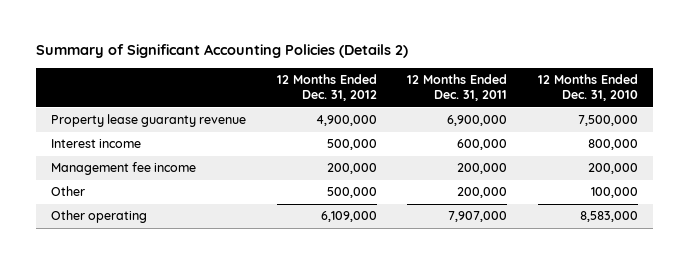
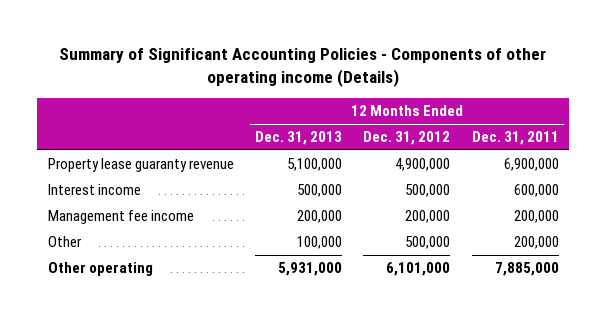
- Summary of Significant Accounting Policies (Details 2)
+ Summary of Significant Accounting Policies - Components of other operating income (Details)
- | 12 Months Ended Dec. 31, 2012 | 12 Months Ended Dec. 31, 2011 | 12 Months Ended Dec. 31, 2010
+ | 12 Months Ended Dec. 31, 2013 | 12 Months Ended Dec. 31, 2012 | 12 Months Ended Dec. 31, 2011
- Other operating | 6,109,000 | 7,907,000 | 8,583,000
+ Other operating | 5,931,000 | 6,101,000 | 7,885,000

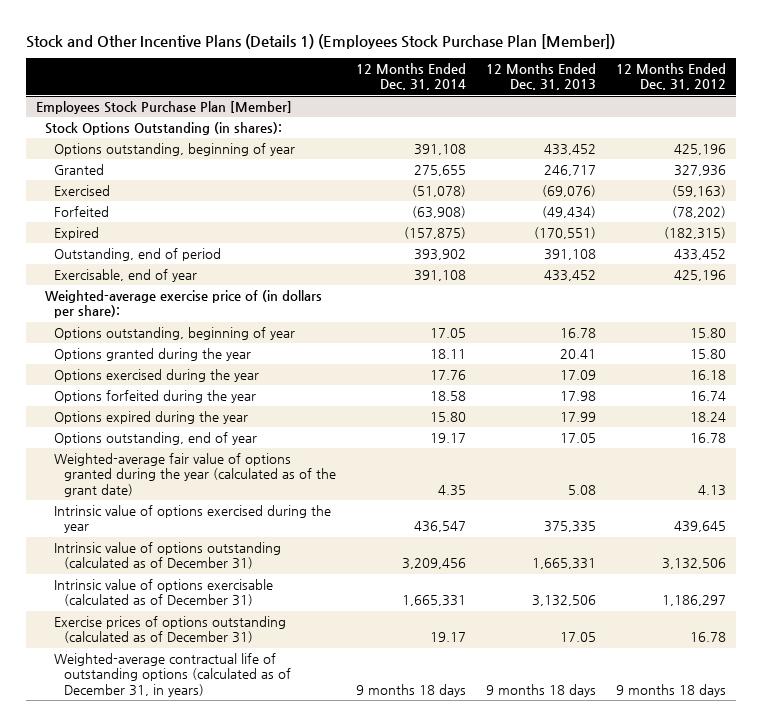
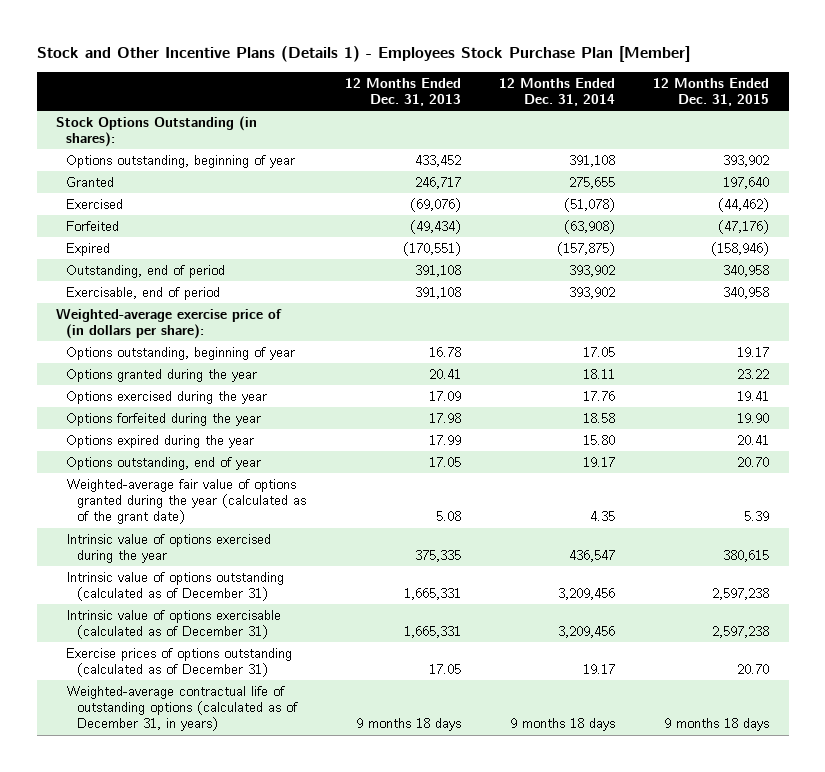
- Stock and Other Incentive Plans (Details 1) (Employees Stock Purchase Plan [Member])
+ Stock and Other Incentive Plans (Details 1) - Employees Stock Purchase Plan [Member]
- | 12 Months Ended Dec. 31, 2014 | 12 Months Ended Dec. 31, 2013 | 12 Months Ended Dec. 31, 2012
+ | 12 Months Ended Dec. 31, 2013 | 12 Months Ended Dec. 31, 2014 | 12 Months Ended Dec. 31, 2015
- Employees Stock Purchase Plan [Member]
- Exercisable, end of year | 391,108 | 433,452 | 425,196
+ Exercisable, end of period | 391,108 | 393,902 | 340,958
- Intrinsic value of options exercisable (calculated as of December 31) | 1,665,331 | 3,132,506 | 1,186,297
+ Intrinsic value of options exercisable (calculated as of December 31) | 1,665,331 | 3,209,456 | 2,597,238

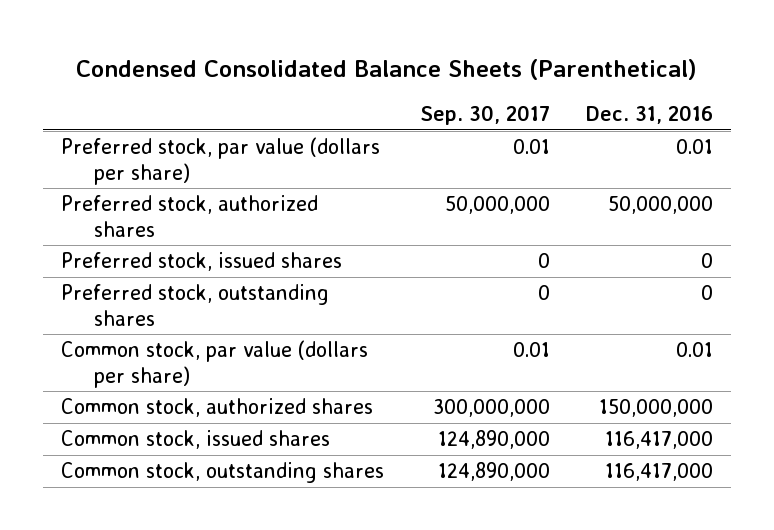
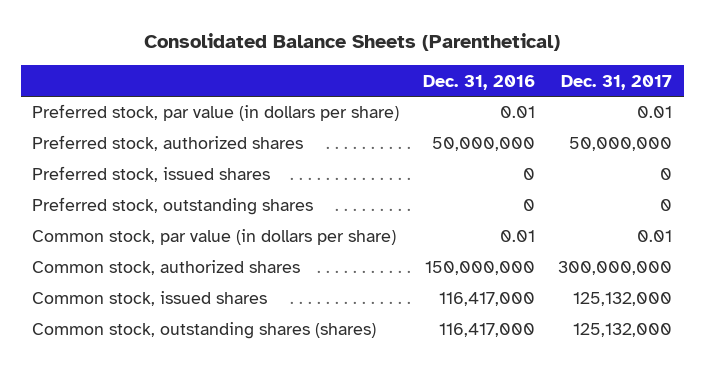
- Condensed Consolidated Balance Sheets (Parenthetical)
+ Consolidated Balance Sheets (Parenthetical)
- | Sep. 30, 2017 | Dec. 31, 2016
+ | Dec. 31, 2016 | Dec. 31, 2017
- Preferred stock, par value (dollars per share) | 0.01 | 0.01
+ Preferred stock, par value (in dollars per share) | 0.01 | 0.01
- Common stock, par value (dollars per share) | 0.01 | 0.01
+ Common stock, par value (in dollars per share) | 0.01 | 0.01
- Common stock, outstanding shares | 124,890,000 | 116,417,000
+ Common stock, outstanding shares (shares) | 116,417,000 | 125,132,000

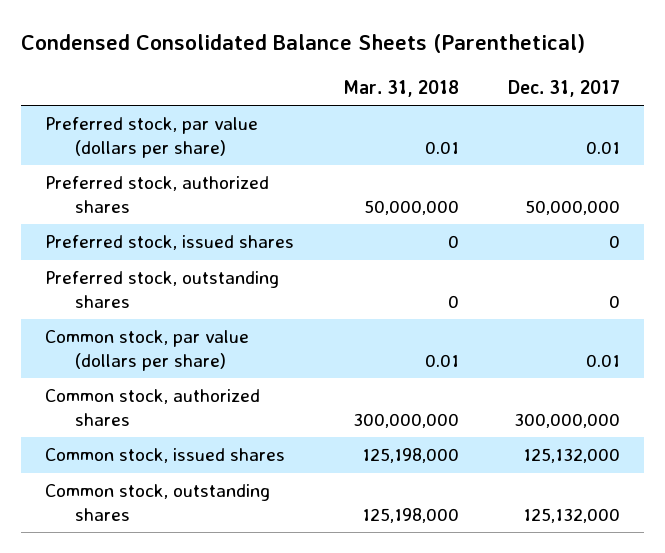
- Consolidated Balance Sheets (Parenthetical)
+ Condensed Consolidated Balance Sheets (Parenthetical)
- | Dec. 31, 2016 | Dec. 31, 2017
+ | Mar. 31, 2018 | Dec. 31, 2017
- Preferred stock, par value (in dollars per share) | 0.01 | 0.01
+ Preferred stock, par value (dollars per share) | 0.01 | 0.01
- Common stock, par value (in dollars per share) | 0.01 | 0.01
+ Common stock, par value (dollars per share) | 0.01 | 0.01
- Common stock, outstanding shares (shares) | 116,417,000 | 125,132,000
+ Common stock, outstanding shares | 125,198,000 | 125,132,000

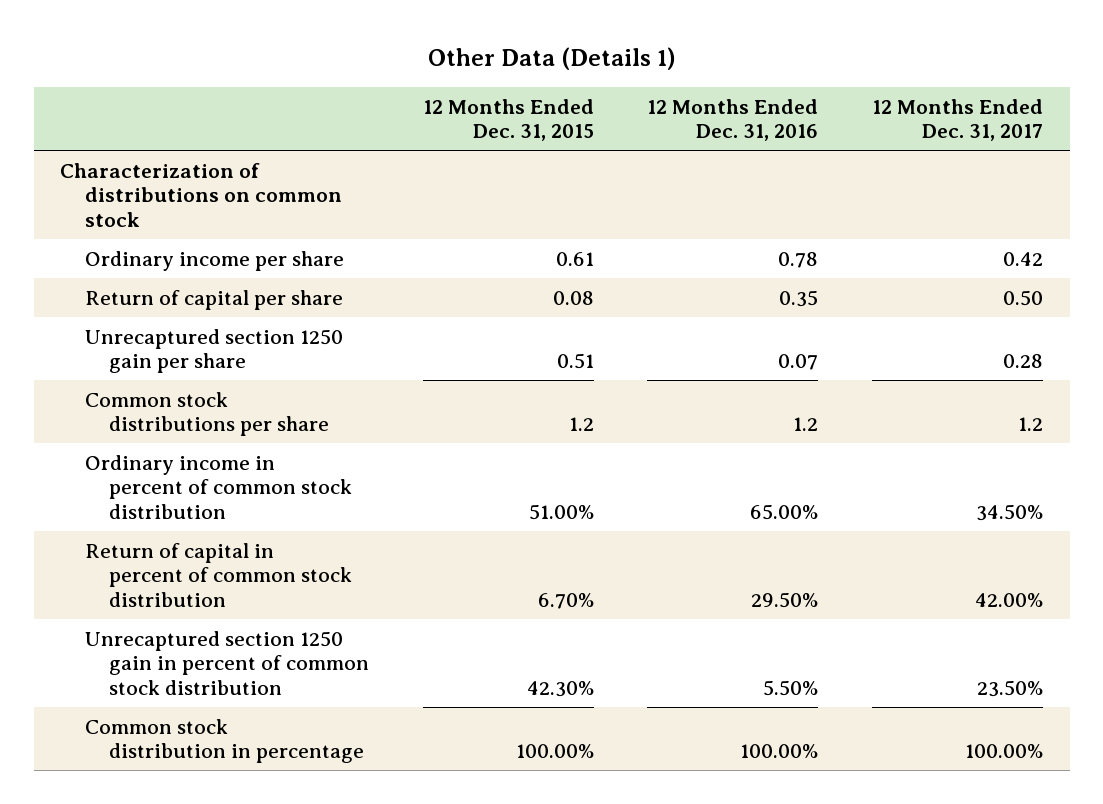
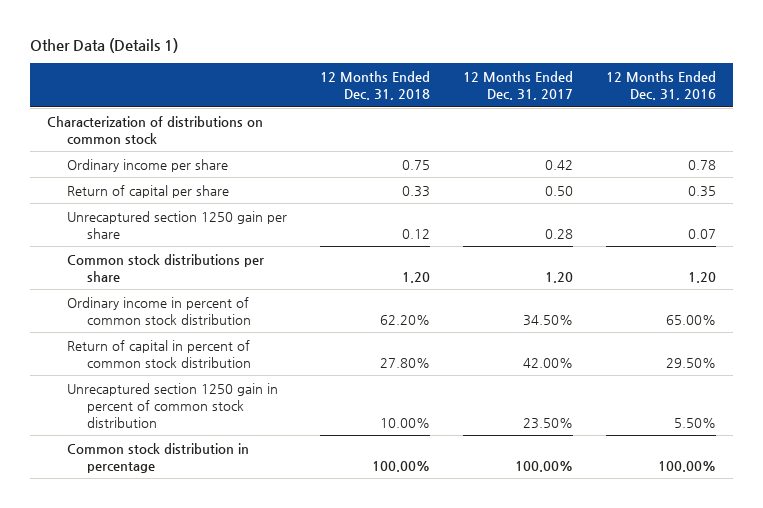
- | 12 Months Ended Dec. 31, 2015 | 12 Months Ended Dec. 31, 2016 | 12 Months Ended Dec. 31, 2017
+ | 12 Months Ended Dec. 31, 2018 | 12 Months Ended Dec. 31, 2017 | 12 Months Ended Dec. 31, 2016
- Common stock distributions per share | 1.2 | 1.2 | 1.2
+ Common stock distributions per share | 1.20 | 1.20 | 1.20

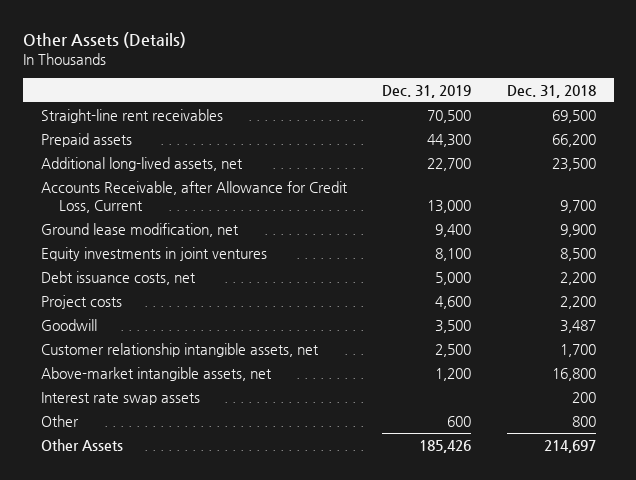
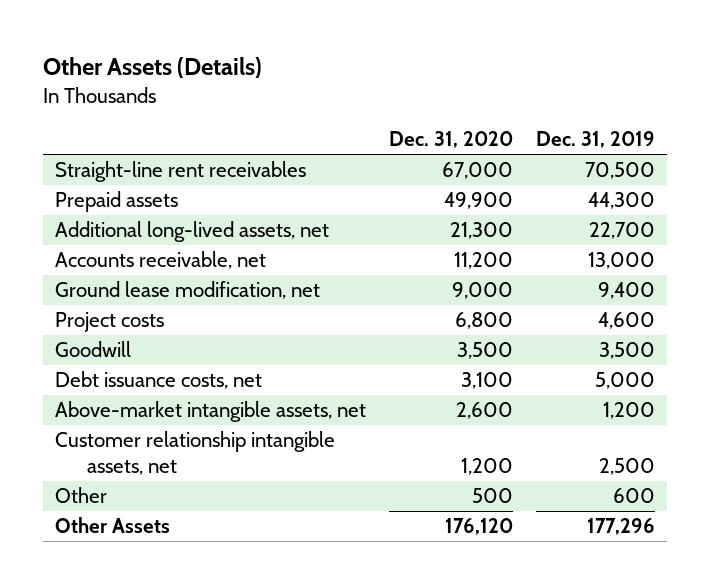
- | Dec. 31, 2019 | Dec. 31, 2018
+ | Dec. 31, 2020 | Dec. 31, 2019
- Accounts Receivable, after Allowance for Credit Loss, Current | 13,000 | 9,700
+ Accounts receivable, net | 11,200 | 13,000
- Equity investments in joint ventures | 8,100 | 8,500
moved down: Debt issuance costs, net | 3,100 | 5,000
- Interest rate swap assets | | 200
moved down: Customer relationship intangible assets, net | 1,200 | 2,500
- Other Assets | 185,426 | 214,697
+ Other Assets | 176,120 | 177,296

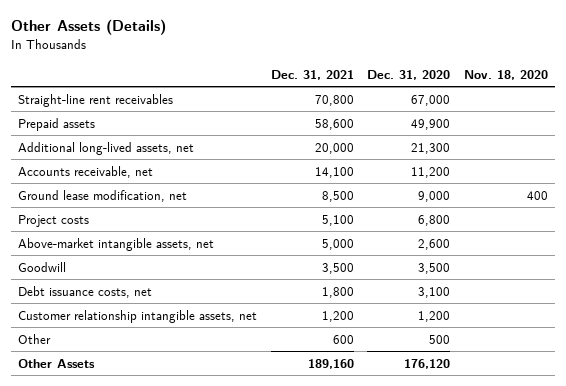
- | Dec. 31, 2020 | Dec. 31, 2019
+ | Dec. 31, 2021 | Dec. 31, 2020 | Nov. 18, 2020
moved up: Above-market intangible assets, net | 5,000 | 2,600 |

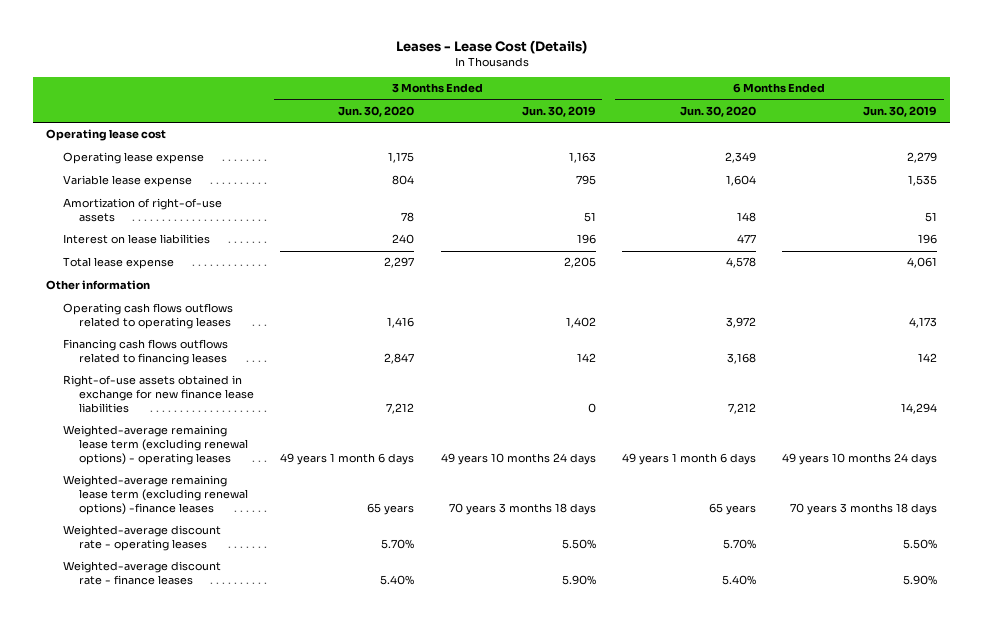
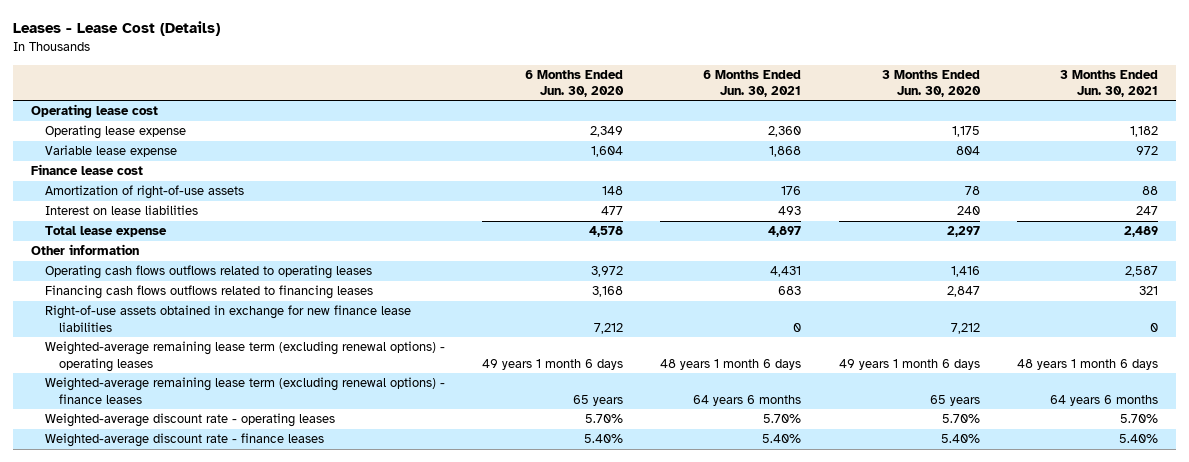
- | 3 Months Ended Jun. 30, 2020 | 3 Months Ended Jun. 30, 2019 | 6 Months Ended Jun. 30, 2020 | 6 Months Ended Jun. 30, 2019
+ | 6 Months Ended Jun. 30, 2020 | 6 Months Ended Jun. 30, 2021 | 3 Months Ended Jun. 30, 2020 | 3 Months Ended Jun. 30, 2021
+ Finance lease cost
- Weighted-average remaining lease term (excluding renewal options) -finance leases | 65 years | 70 years 3 months 18 days | 65 years | 70 years 3 months 18 days
+ Weighted-average remaining lease term (excluding renewal options) - finance leases | 65 years | 64 years 6 months | 65 years | 64 years 6 months

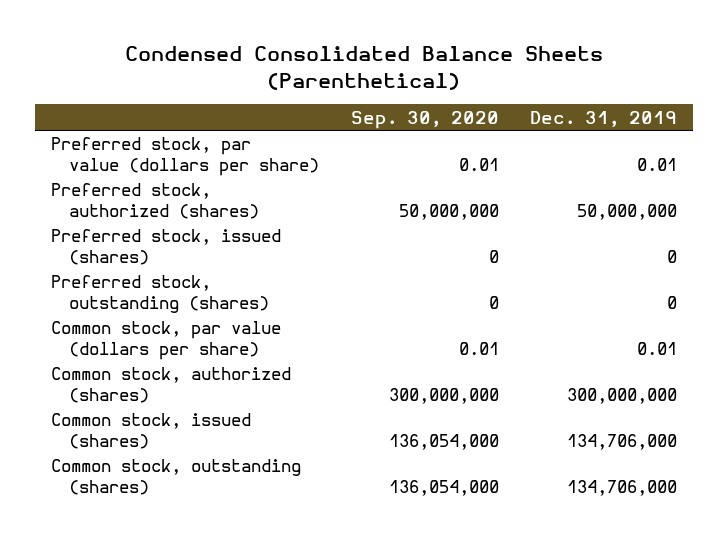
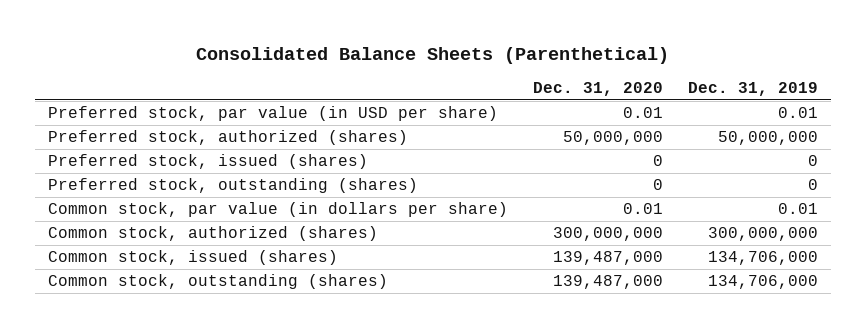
- Condensed Consolidated Balance Sheets (Parenthetical)
+ Consolidated Balance Sheets (Parenthetical)
- | Sep. 30, 2020 | Dec. 31, 2019
+ | Dec. 31, 2020 | Dec. 31, 2019
- Preferred stock, par value (dollars per share) | 0.01 | 0.01
+ Preferred stock, par value (in USD per share) | 0.01 | 0.01
- Common stock, par value (dollars per share) | 0.01 | 0.01
+ Common stock, par value (in dollars per share) | 0.01 | 0.01

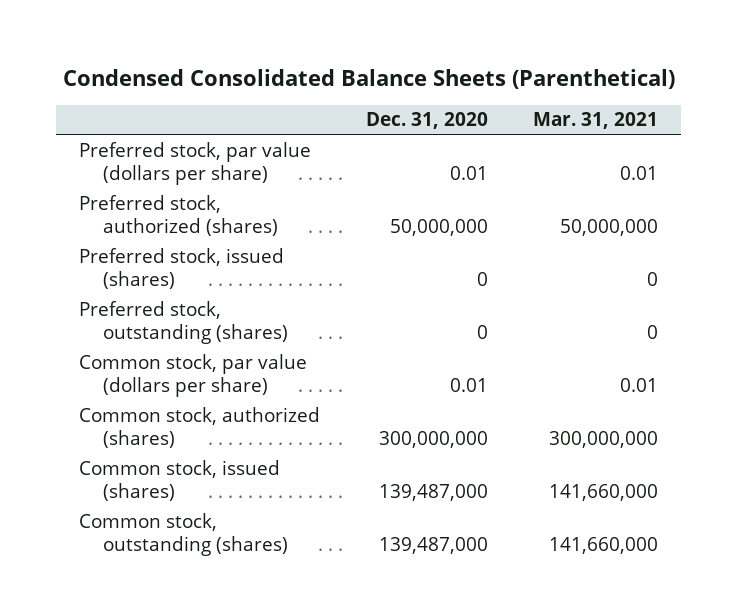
- Consolidated Balance Sheets (Parenthetical)
+ Condensed Consolidated Balance Sheets (Parenthetical)
- | Dec. 31, 2020 | Dec. 31, 2019
+ | Dec. 31, 2020 | Mar. 31, 2021
- Preferred stock, par value (in USD per share) | 0.01 | 0.01
+ Preferred stock, par value (dollars per share) | 0.01 | 0.01
- Common stock, par value (in dollars per share) | 0.01 | 0.01
+ Common stock, par value (dollars per share) | 0.01 | 0.01

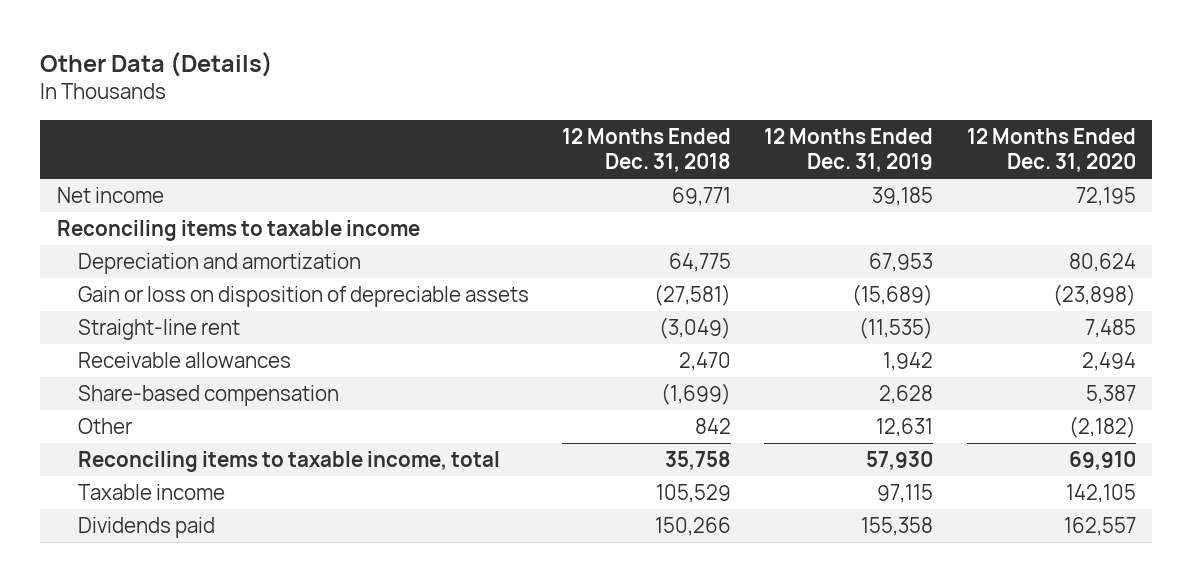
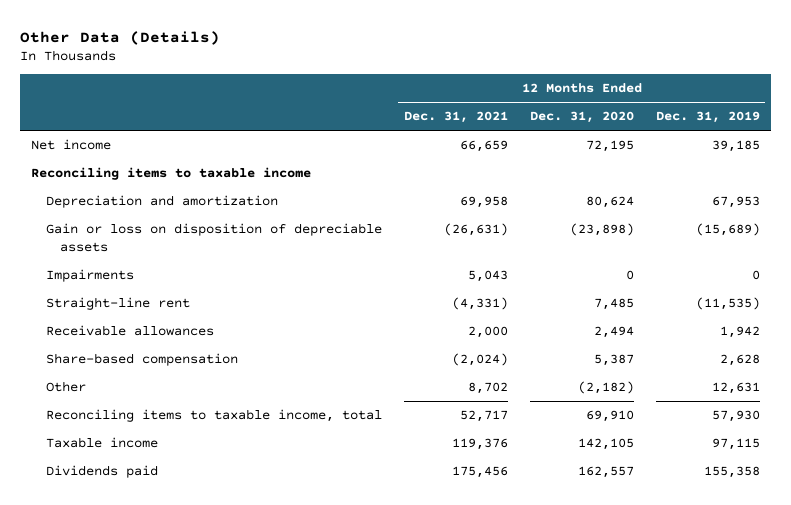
- | 12 Months Ended Dec. 31, 2018 | 12 Months Ended Dec. 31, 2019 | 12 Months Ended Dec. 31, 2020
+ | 12 Months Ended Dec. 31, 2021 | 12 Months Ended Dec. 31, 2020 | 12 Months Ended Dec. 31, 2019
+ Impairments | 5,043 | 0 | 0

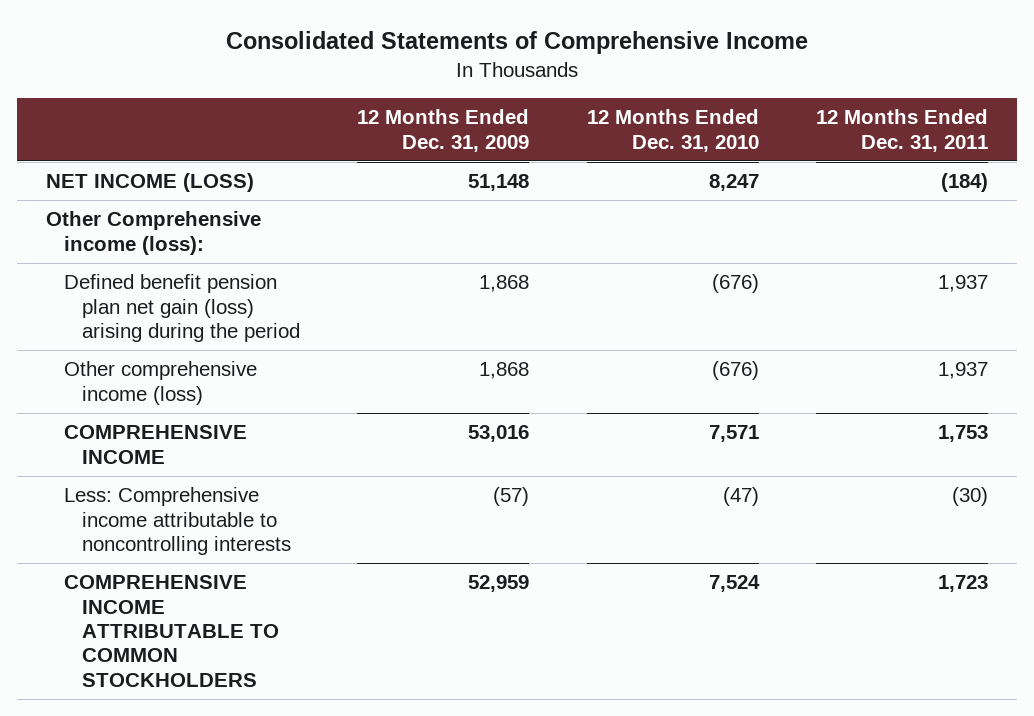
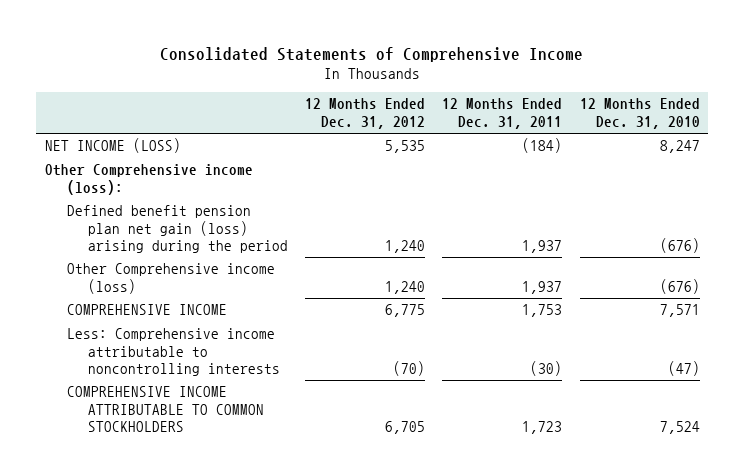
- | 12 Months Ended Dec. 31, 2009 | 12 Months Ended Dec. 31, 2010 | 12 Months Ended Dec. 31, 2011
+ | 12 Months Ended Dec. 31, 2012 | 12 Months Ended Dec. 31, 2011 | 12 Months Ended Dec. 31, 2010
- Other comprehensive income (loss) | 1,868 | (676) | 1,937
+ Other Comprehensive income (loss) | 1,240 | 1,937 | (676)

